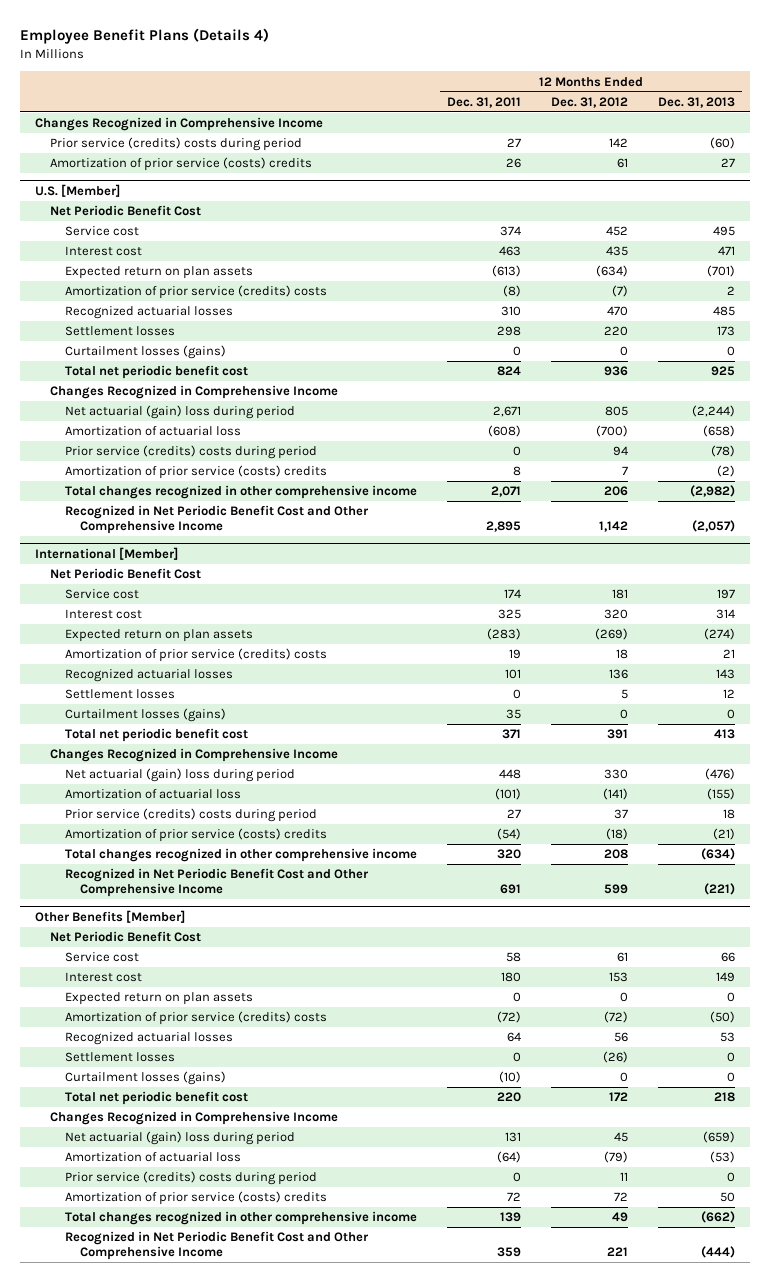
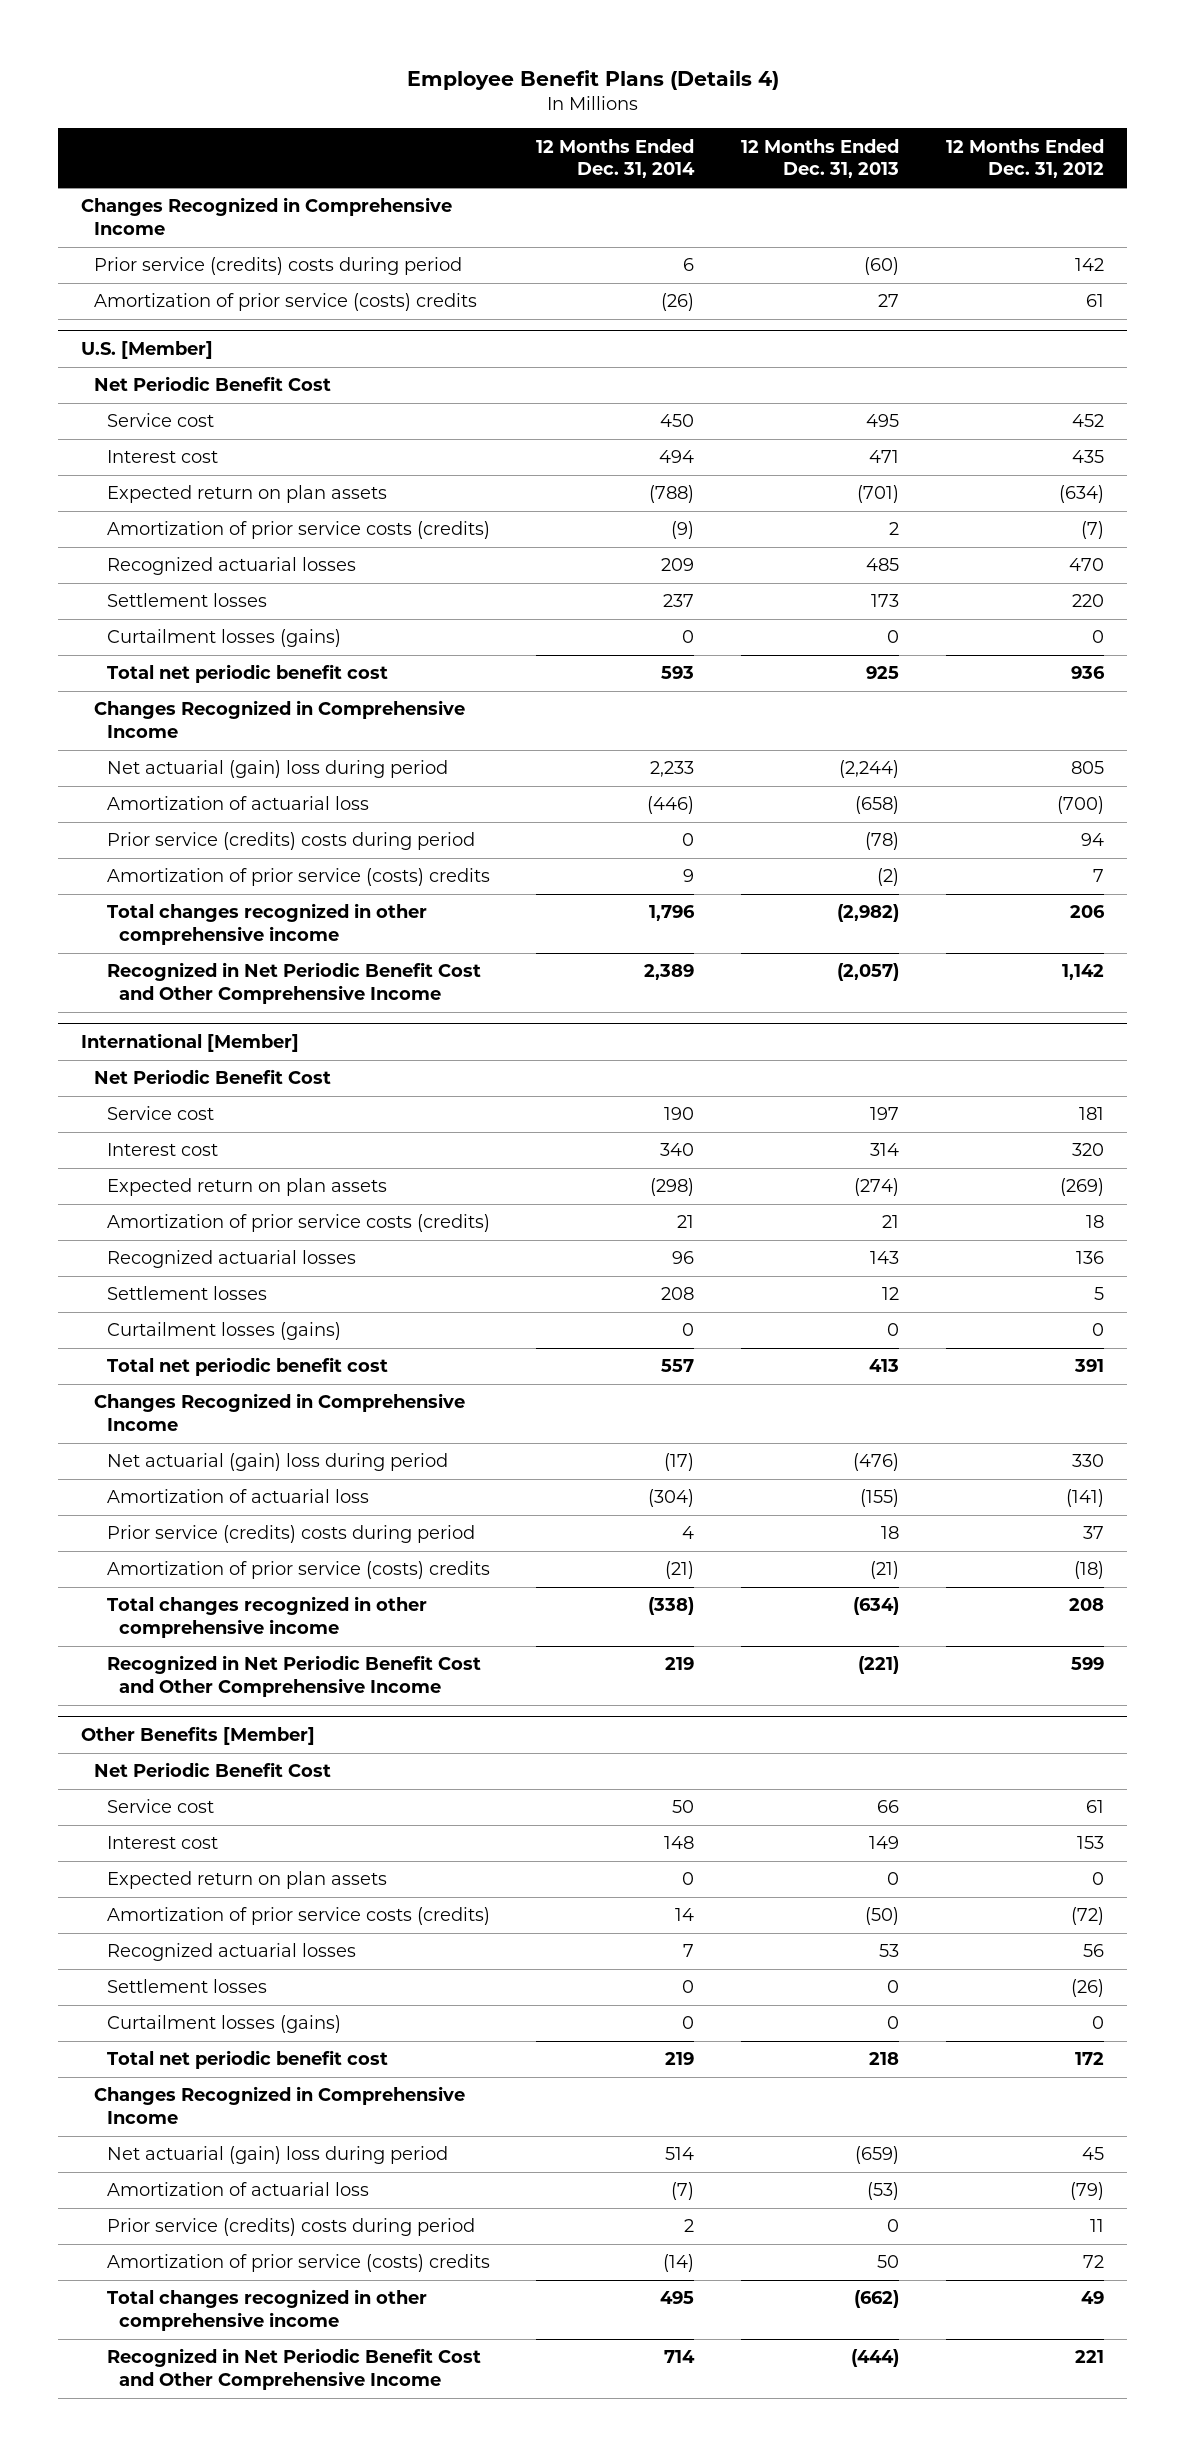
- | 12 Months Ended Dec. 31, 2011 | 12 Months Ended Dec. 31, 2012 | 12 Months Ended Dec. 31, 2013
+ | 12 Months Ended Dec. 31, 2014 | 12 Months Ended Dec. 31, 2013 | 12 Months Ended Dec. 31, 2012
@ U.S. [Member]
- Amortization of prior service (credits) costs | (8) | (7) | 2
+ Amortization of prior service costs (credits) | (9) | 2 | (7)
@ International [Member]
- Amortization of prior service (credits) costs | 19 | 18 | 21
+ Amortization of prior service costs (credits) | 21 | 21 | 18
@ Other Benefits [Member]
- Amortization of prior service (credits) costs | (72) | (72) | (50)
+ Amortization of prior service costs (credits) | 14 | (50) | (72)

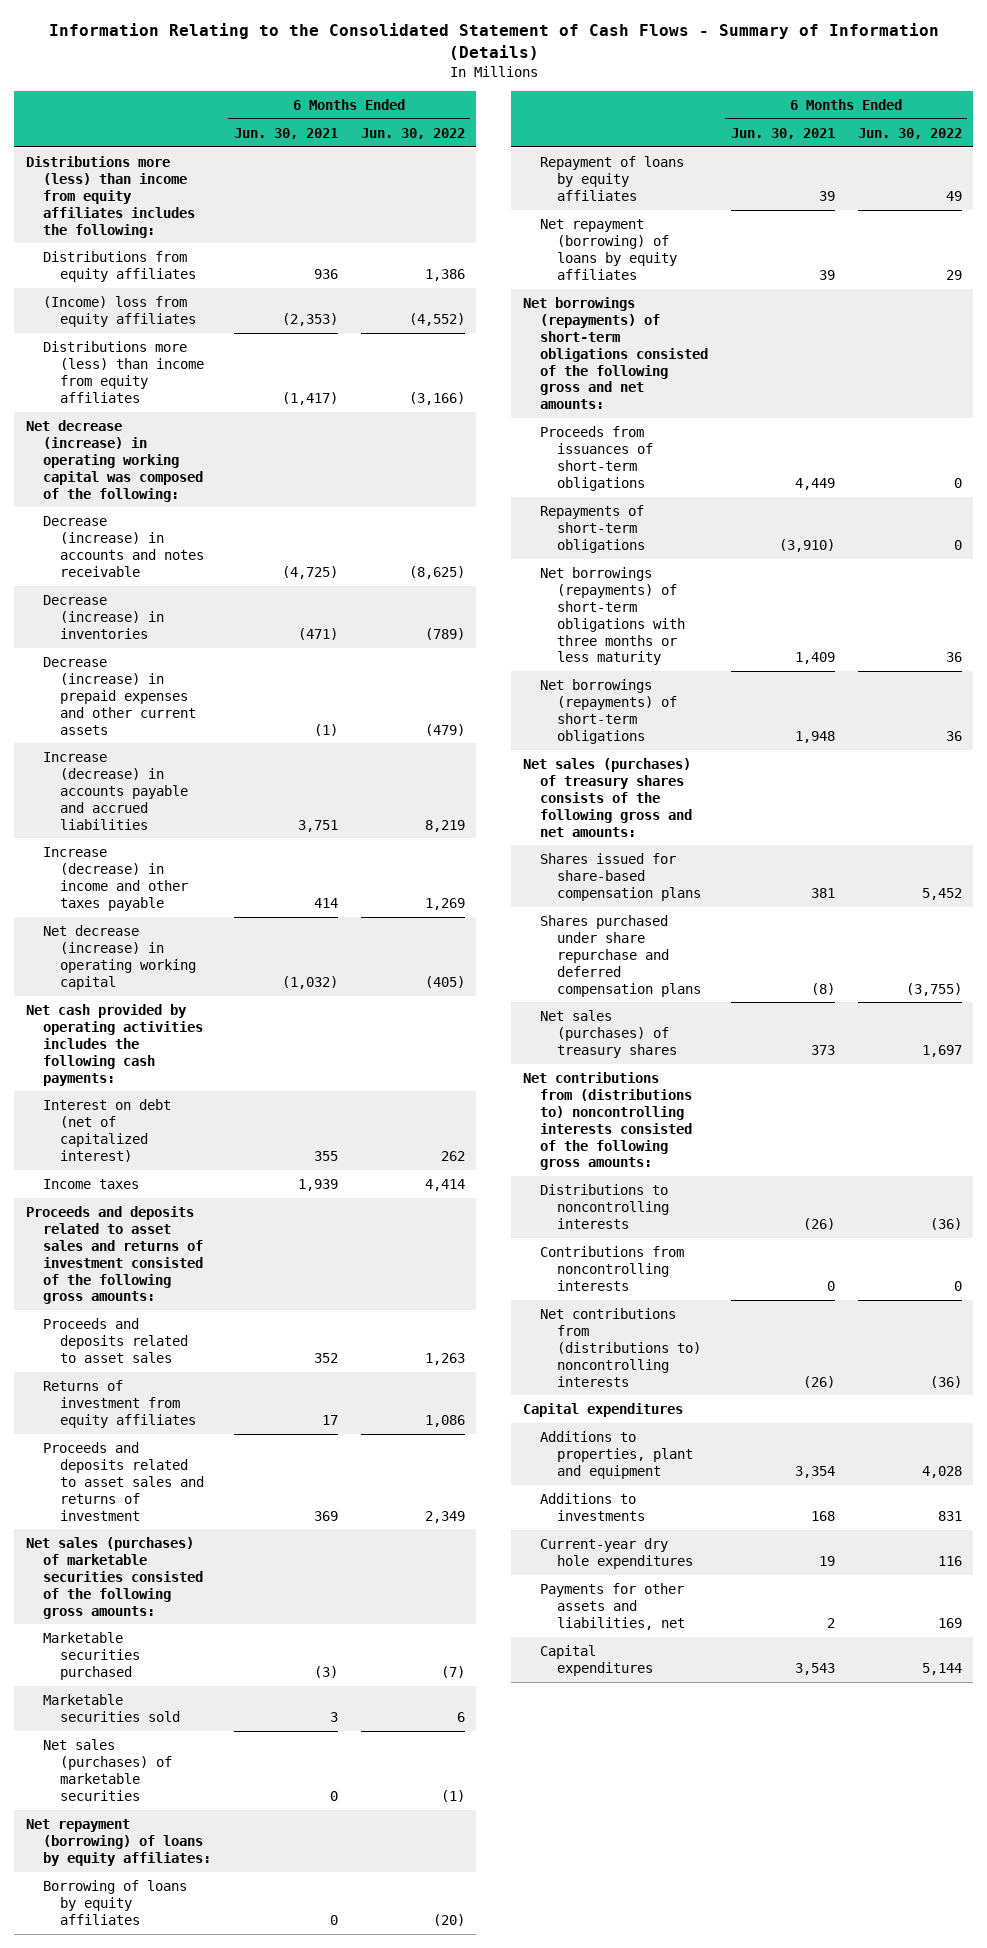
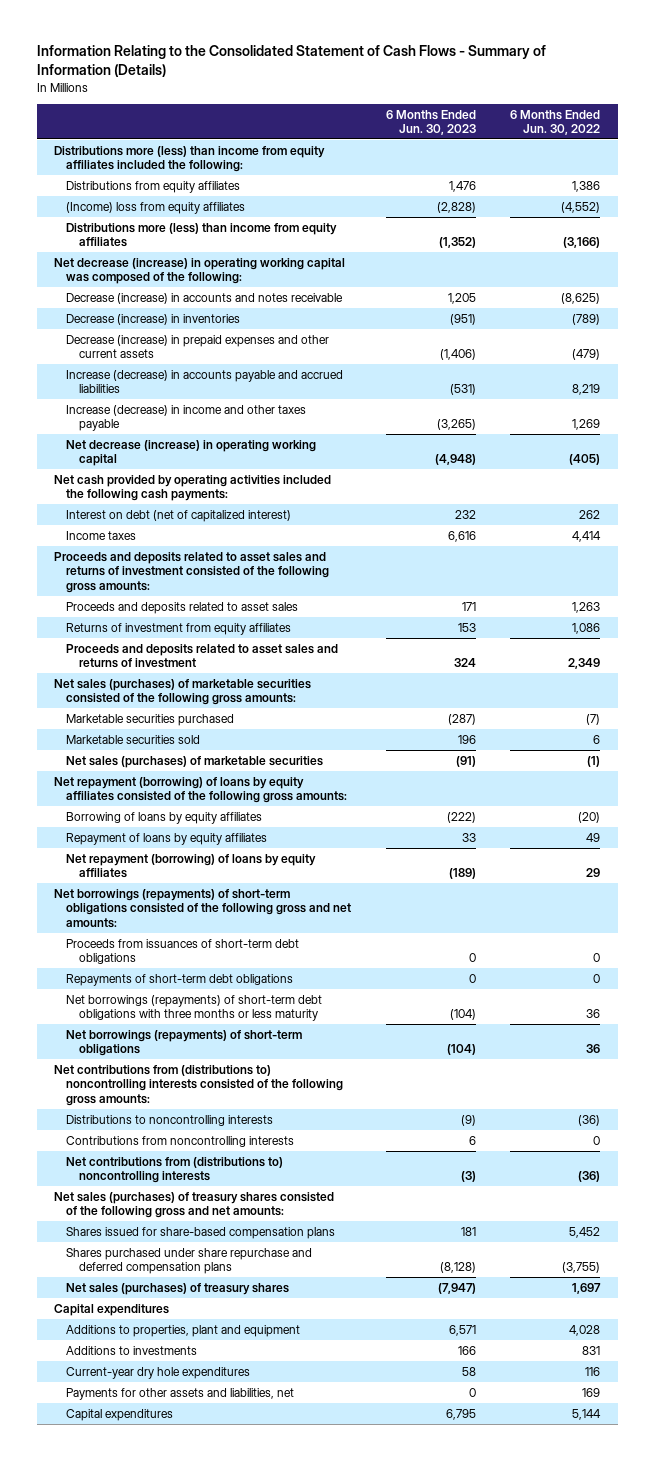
- | 6 Months Ended Jun. 30, 2021 | 6 Months Ended Jun. 30, 2022
+ | 6 Months Ended Jun. 30, 2023 | 6 Months Ended Jun. 30, 2022
- Distributions more (less) than income from equity affiliates includes the following:
+ Distributions more (less) than income from equity affiliates included the following:
- Net cash provided by operating activities includes the following cash payments:
+ Net cash provided by operating activities included the following cash payments:
- Net repayment (borrowing) of loans by equity affiliates:
+ Net repayment (borrowing) of loans by equity affiliates consisted of the following gross amounts:
- Proceeds from issuances of short-term obligations | 4,449 | 0
- Repayments of short-term obligations | (3,910) | 0
- Net borrowings (repayments) of short-term obligations with three months or less maturity | 1,409 | 36
+ Proceeds from issuances of short-term debt obligations | 0 | 0
+ Repayments of short-term debt obligations | 0 | 0
+ Net borrowings (repayments) of short-term debt obligations with three months or less maturity | (104) | 36
- Net sales (purchases) of treasury shares consists of the following gross and net amounts:
+ Net sales (purchases) of treasury shares consisted of the following gross and net amounts:
moved down: Shares issued for share-based compensation plans | 181 | 5,452
moved down: Shares purchased under share repurchase and deferred compensation plans | (8,128) | (3,755)
moved down: Net sales (purchases) of treasury shares | (7,947) | 1,697

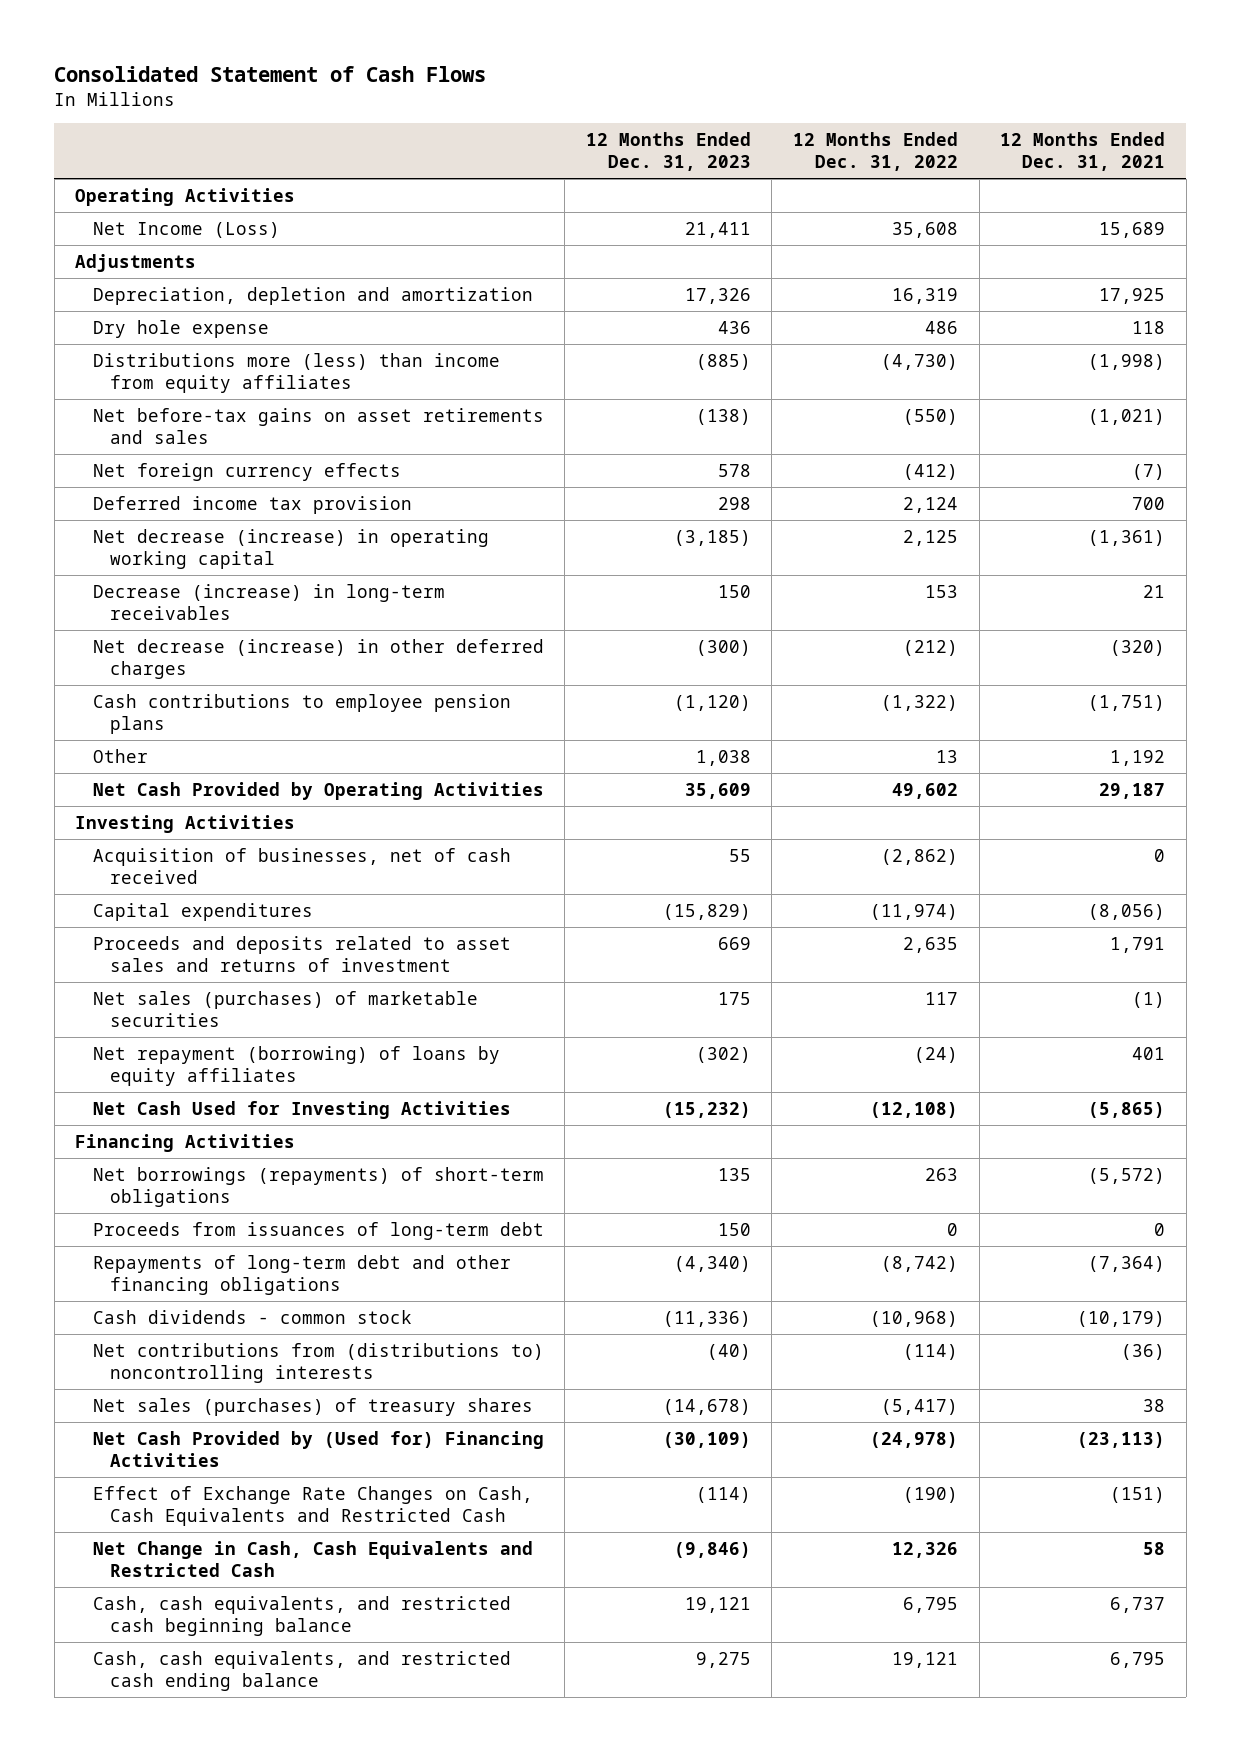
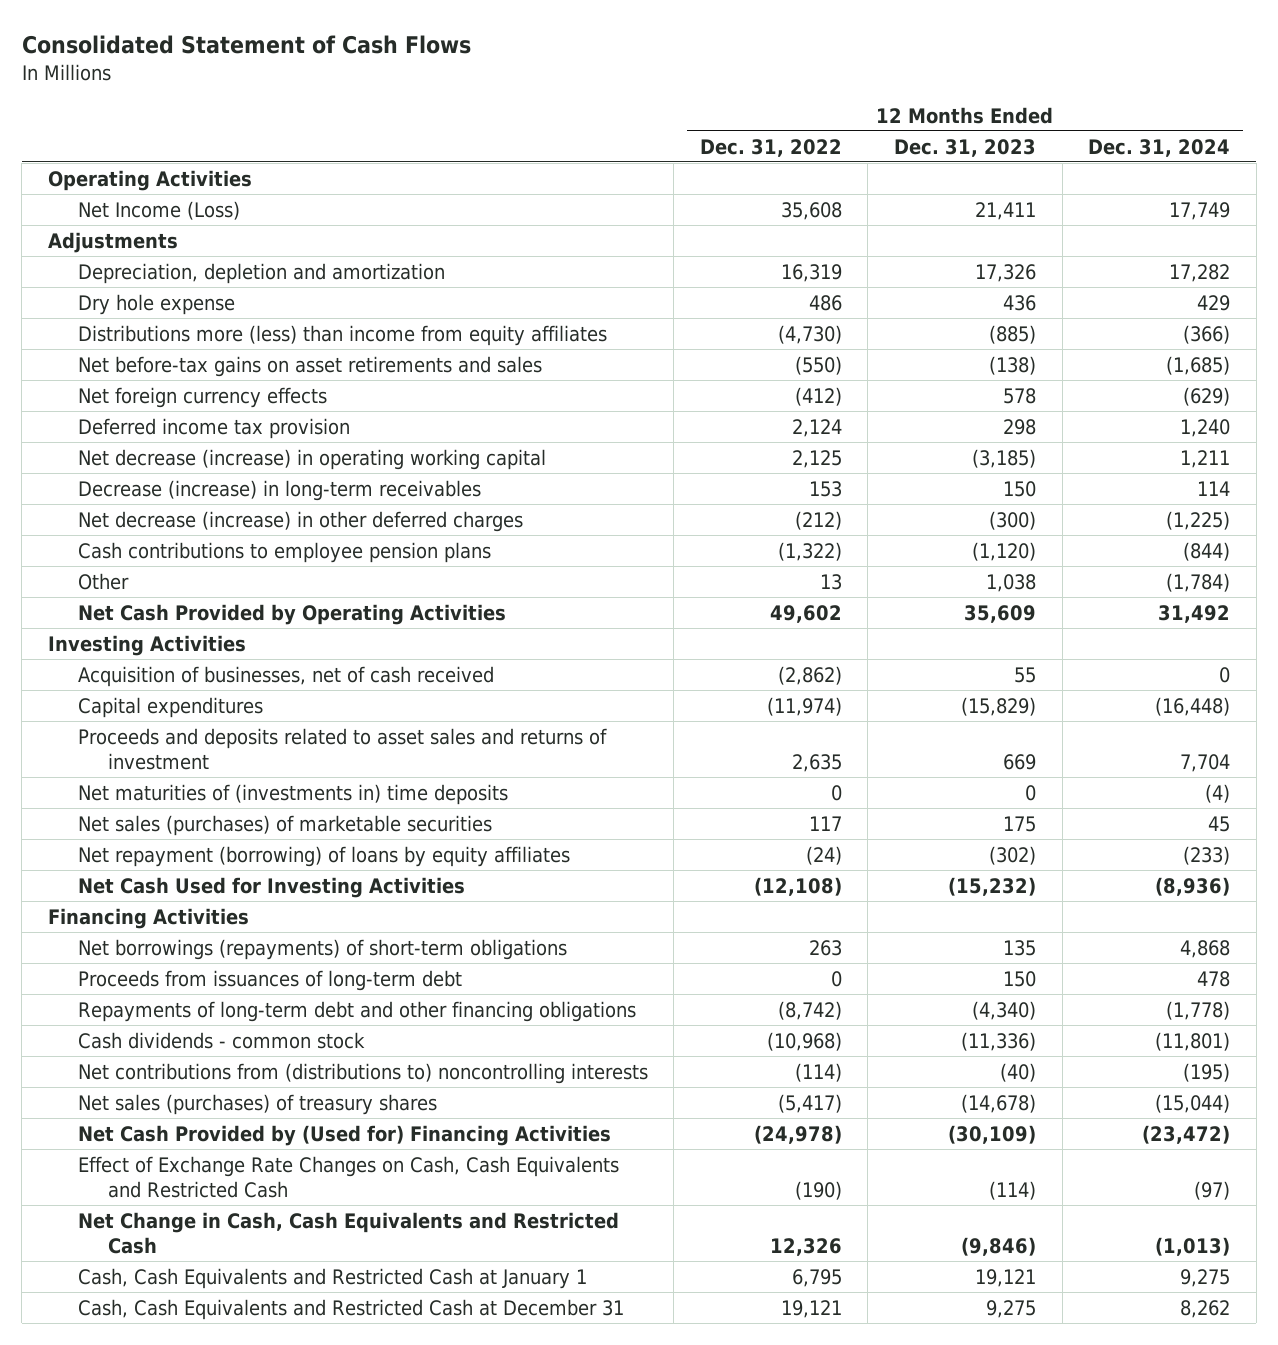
- | 12 Months Ended Dec. 31, 2023 | 12 Months Ended Dec. 31, 2022 | 12 Months Ended Dec. 31, 2021
+ | 12 Months Ended Dec. 31, 2022 | 12 Months Ended Dec. 31, 2023 | 12 Months Ended Dec. 31, 2024
+ Net maturities of (investments in) time deposits | 0 | 0 | (4)
- Cash, cash equivalents, and restricted cash beginning balance | 19,121 | 6,795 | 6,737
- Cash, cash equivalents, and restricted cash ending balance | 9,275 | 19,121 | 6,795
+ Cash, Cash Equivalents and Restricted Cash at January 1 | 6,795 | 19,121 | 9,275
+ Cash, Cash Equivalents and Restricted Cash at December 31 | 19,121 | 9,275 | 8,262

